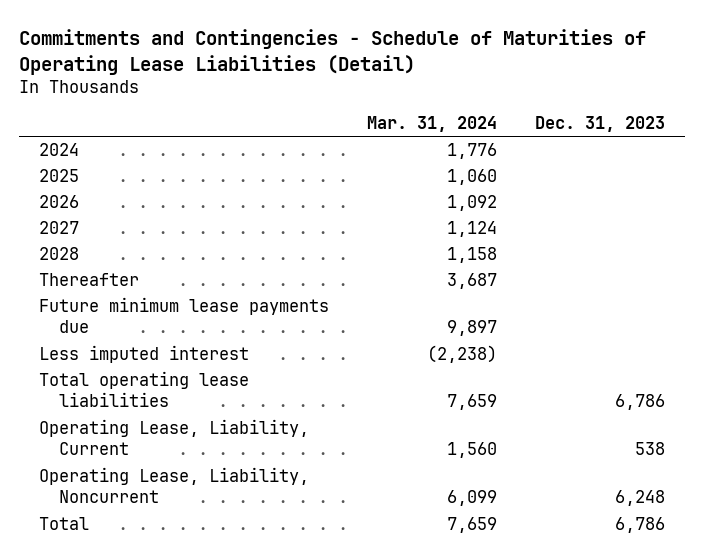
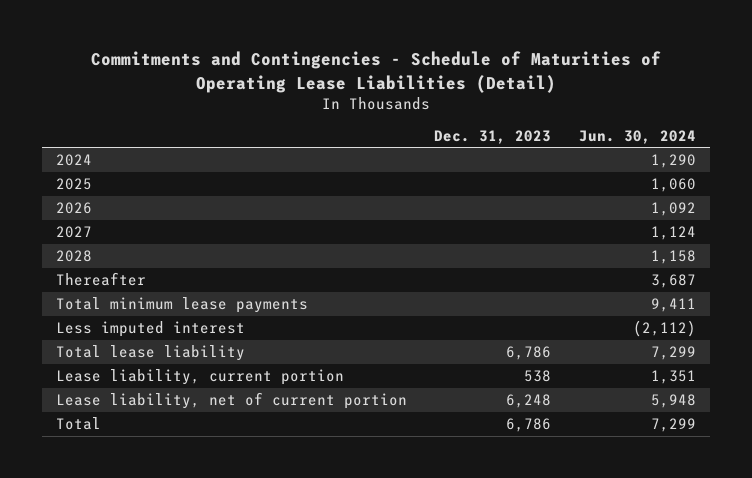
- | Mar. 31, 2024 | Dec. 31, 2023
+ | Dec. 31, 2023 | Jun. 30, 2024
- Future minimum lease payments due | 9,897 |
+ Total minimum lease payments | | 9,411
- Total operating lease liabilities | 7,659 | 6,786
- Operating Lease, Liability, Current | 1,560 | 538
- Operating Lease, Liability, Noncurrent | 6,099 | 6,248
+ Total lease liability | 6,786 | 7,299
+ Lease liability, current portion | 538 | 1,351
+ Lease liability, net of current portion | 6,248 | 5,948

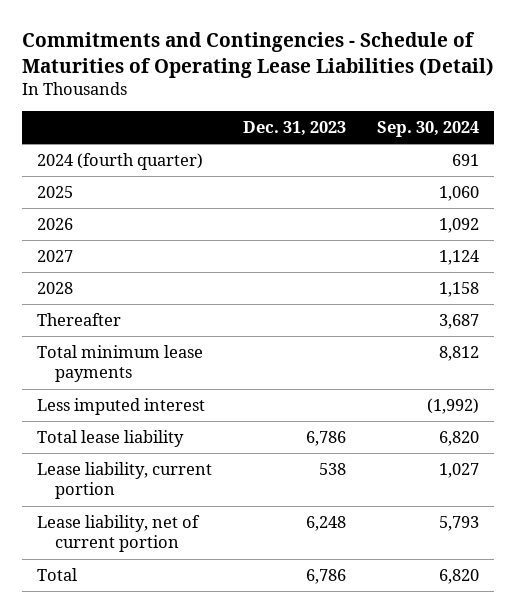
- | Dec. 31, 2023 | Jun. 30, 2024
+ | Dec. 31, 2023 | Sep. 30, 2024
- 2024 | | 1,290
+ 2024 (fourth quarter) | | 691

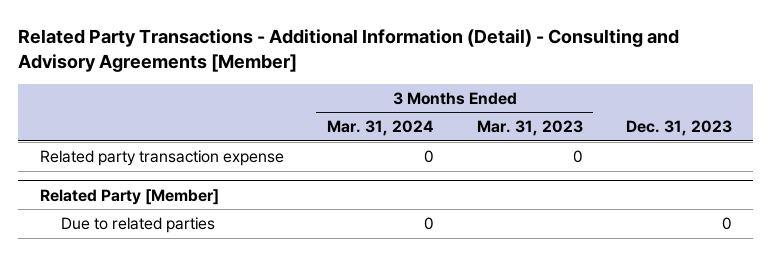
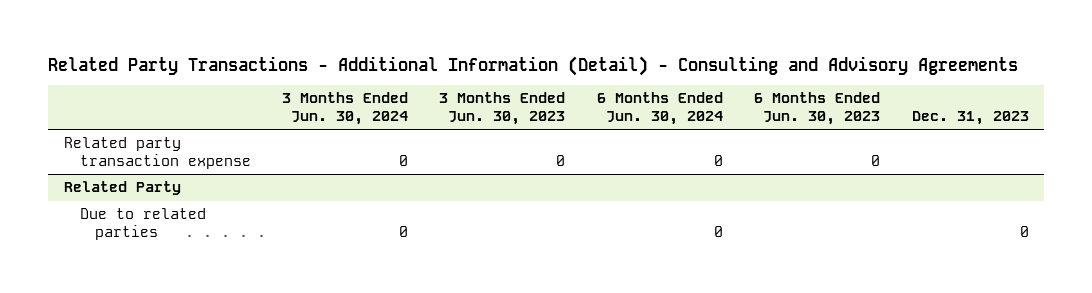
- Related Party Transactions - Additional Information (Detail) - Consulting and Advisory Agreements [Member]
+ Related Party Transactions - Additional Information (Detail) - Consulting and Advisory Agreements
- | 3 Months Ended Mar. 31, 2024 | 3 Months Ended Mar. 31, 2023 | Dec. 31, 2023
+ | 3 Months Ended Jun. 30, 2024 | 3 Months Ended Jun. 30, 2023 | 6 Months Ended Jun. 30, 2024 | 6 Months Ended Jun. 30, 2023 | Dec. 31, 2023
- Related Party [Member]
+ Related Party

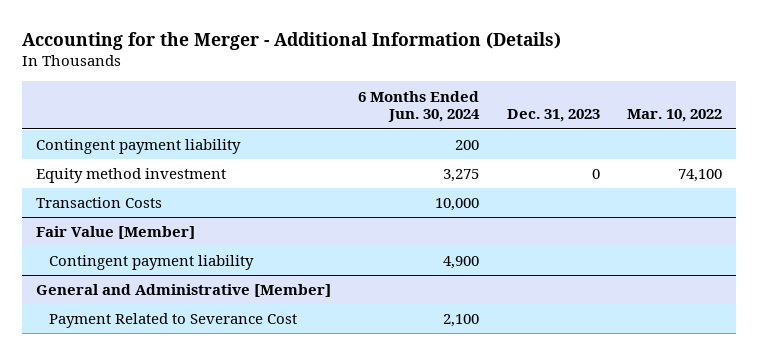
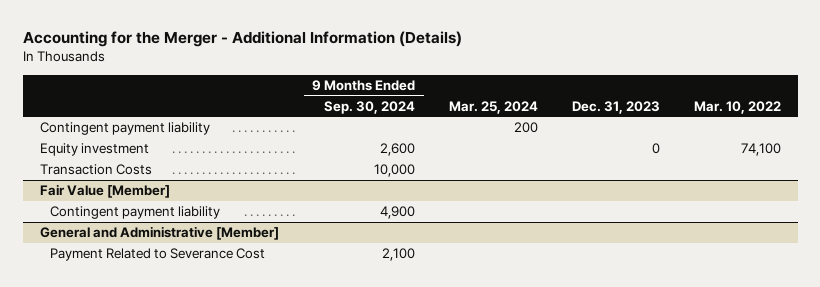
- | 6 Months Ended Jun. 30, 2024 | Dec. 31, 2023 | Mar. 10, 2022
+ | 9 Months Ended Sep. 30, 2024 | Mar. 25, 2024 | Dec. 31, 2023 | Mar. 10, 2022
- Equity method investment | 3,275 | 0 | 74,100
+ Equity investment | 2,600 | | 0 | 74,100

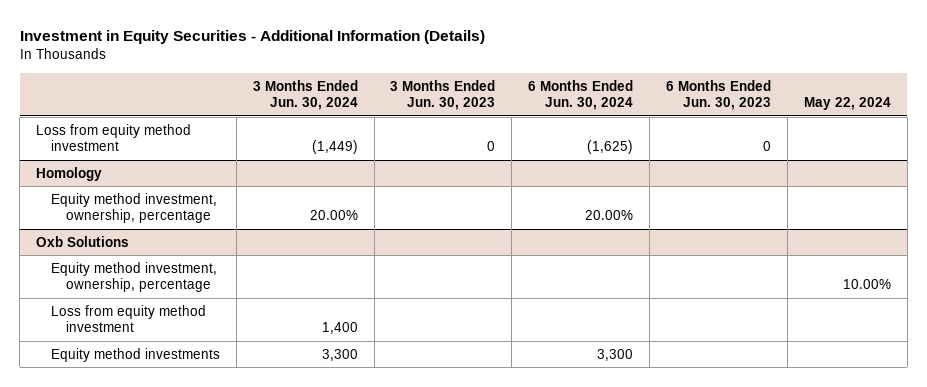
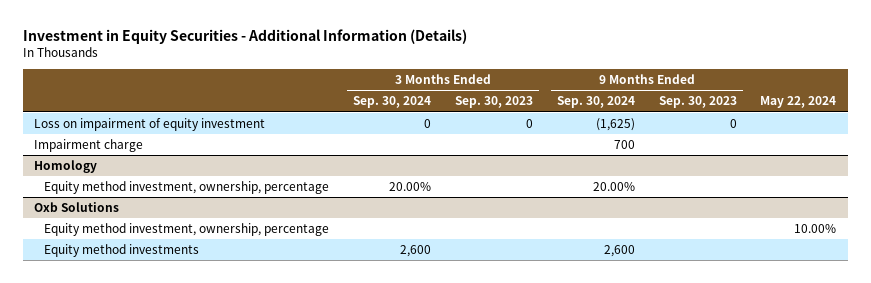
- | 3 Months Ended Jun. 30, 2024 | 3 Months Ended Jun. 30, 2023 | 6 Months Ended Jun. 30, 2024 | 6 Months Ended Jun. 30, 2023 | May 22, 2024
+ | 3 Months Ended Sep. 30, 2024 | 3 Months Ended Sep. 30, 2023 | 9 Months Ended Sep. 30, 2024 | 9 Months Ended Sep. 30, 2023 | May 22, 2024
- Loss from equity method investment | (1,449) | 0 | (1,625) | 0 |
+ Loss on impairment of equity investment | 0 | 0 | (1,625) | 0 |
+ Impairment charge | | | 700 | |
@ Oxb Solutions
- Loss from equity method investment | 1,400 | | | |

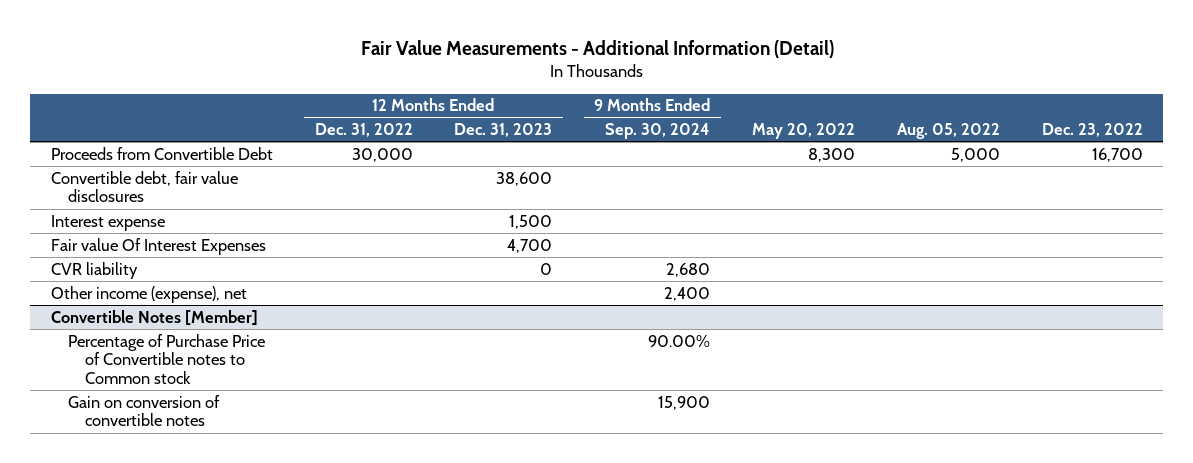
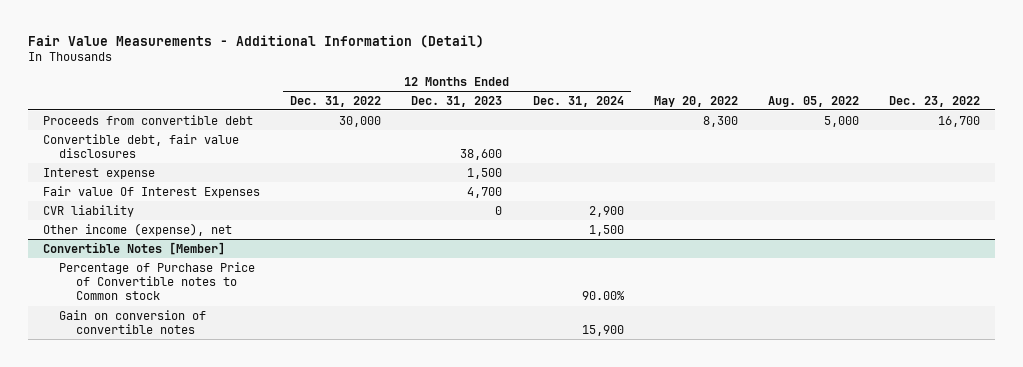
- | 12 Months Ended Dec. 31, 2022 | 12 Months Ended Dec. 31, 2023 | 9 Months Ended Sep. 30, 2024 | May 20, 2022 | Aug. 05, 2022 | Dec. 23, 2022
+ | 12 Months Ended Dec. 31, 2022 | 12 Months Ended Dec. 31, 2023 | 12 Months Ended Dec. 31, 2024 | May 20, 2022 | Aug. 05, 2022 | Dec. 23, 2022
- Proceeds from Convertible Debt | 30,000 | | | 8,300 | 5,000 | 16,700
+ Proceeds from convertible debt | 30,000 | | | 8,300 | 5,000 | 16,700

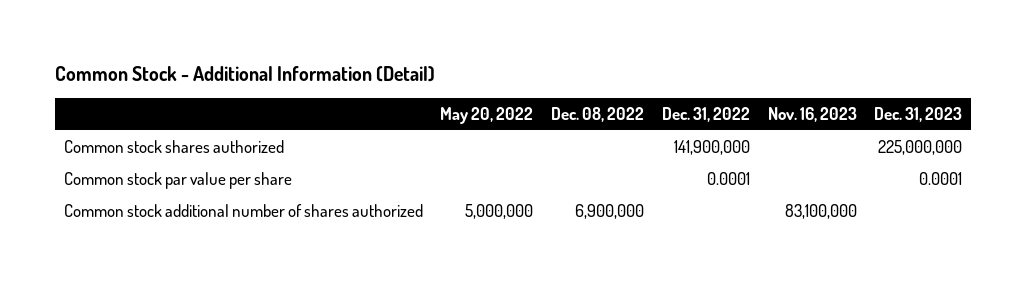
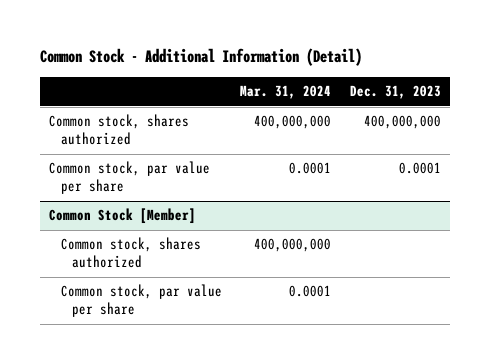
- | May 20, 2022 | Dec. 08, 2022 | Dec. 31, 2022 | Nov. 16, 2023 | Dec. 31, 2023
+ | Mar. 31, 2024 | Dec. 31, 2023
- Common stock shares authorized | | | 141,900,000 | | 225,000,000
- Common stock par value per share | | | 0.0001 | | 0.0001
- Common stock additional number of shares authorized | 5,000,000 | 6,900,000 | | 83,100,000 |
+ Common stock, shares authorized | 400,000,000 | 400,000,000
+ Common stock, par value per share | 0.0001 | 0.0001
+ Common Stock [Member]
+ Common stock, shares authorized | 400,000,000 |
+ Common stock, par value per share | 0.0001 |

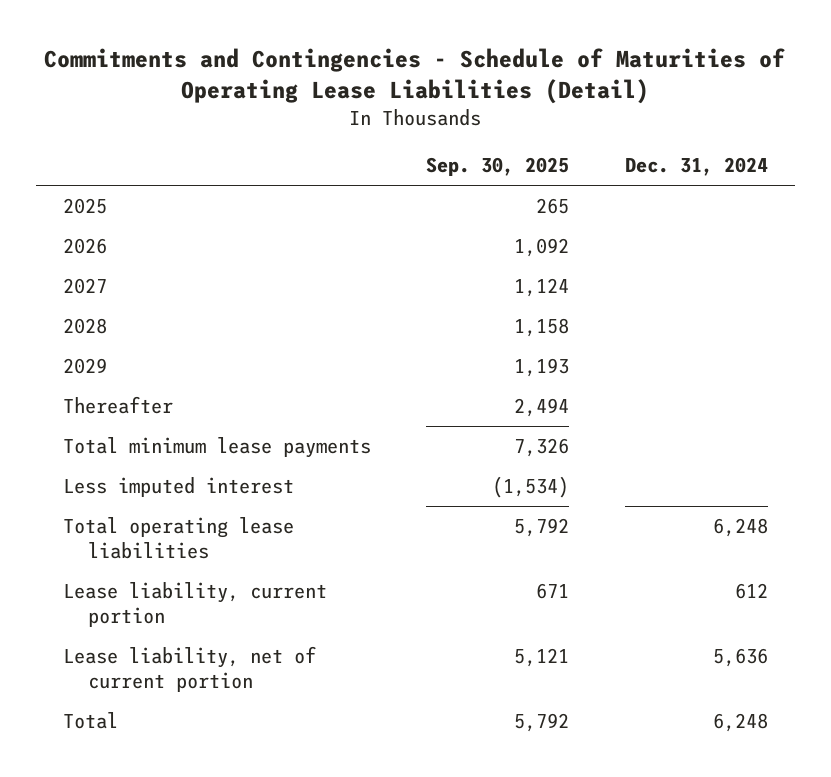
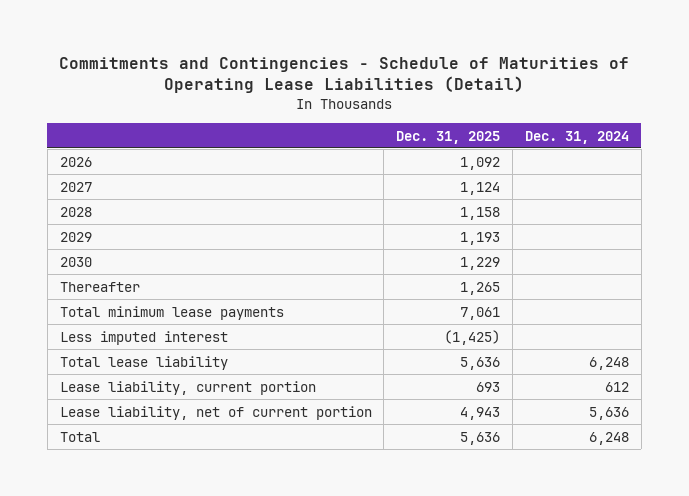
- | Sep. 30, 2025 | Dec. 31, 2024
+ | Dec. 31, 2025 | Dec. 31, 2024
- 2025 | 265 |
+ 2030 | 1,229 |
- Total operating lease liabilities | 5,792 | 6,248
+ Total lease liability | 5,636 | 6,248

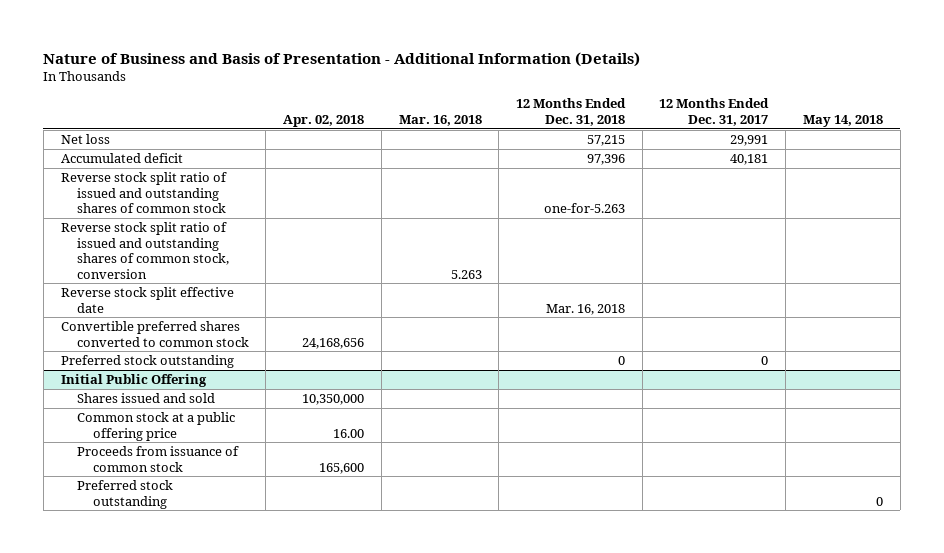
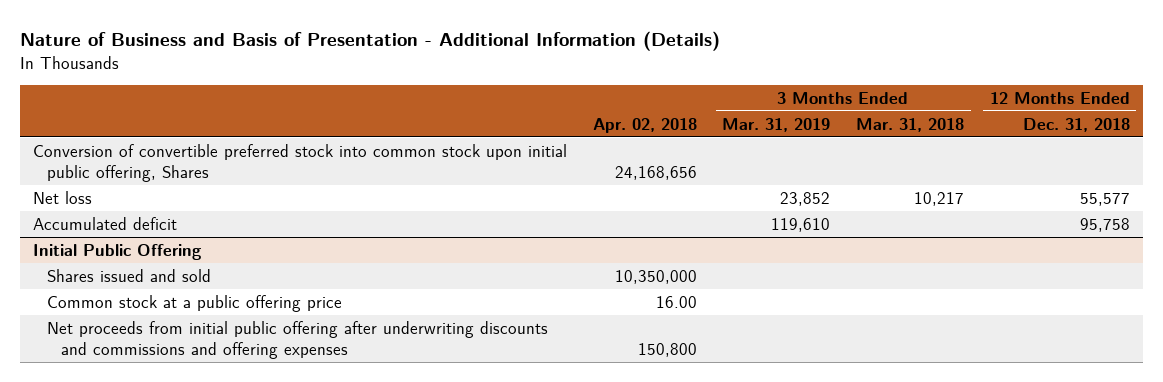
- | Apr. 02, 2018 | Mar. 16, 2018 | 12 Months Ended Dec. 31, 2018 | 12 Months Ended Dec. 31, 2017 | May 14, 2018
+ | Apr. 02, 2018 | 3 Months Ended Mar. 31, 2019 | 3 Months Ended Mar. 31, 2018 | 12 Months Ended Dec. 31, 2018
- Net loss | | | 57,215 | 29,991 |
- Accumulated deficit | | | 97,396 | 40,181 |
- Reverse stock split ratio of issued and outstanding shares of common stock | | | one-for-5.263 | |
- Reverse stock split ratio of issued and outstanding shares of common stock, conversion | | 5.263 | | |
- Reverse stock split effective date | | | Mar. 16, 2018 | |
- Convertible preferred shares converted to common stock | 24,168,656 | | | |
- Preferred stock outstanding | | | 0 | 0 |
+ Conversion of convertible preferred stock into common stock upon initial public offering, Shares | 24,168,656 | | |
+ Net loss | | 23,852 | 10,217 | 55,577
+ Accumulated deficit | | 119,610 | | 95,758
@ Initial Public Offering
- Proceeds from issuance of common stock | 165,600 | | | |
- Preferred stock outstanding | | | | | 0
+ Net proceeds from initial public offering after underwriting discounts and commissions and offering expenses | 150,800 | | |

